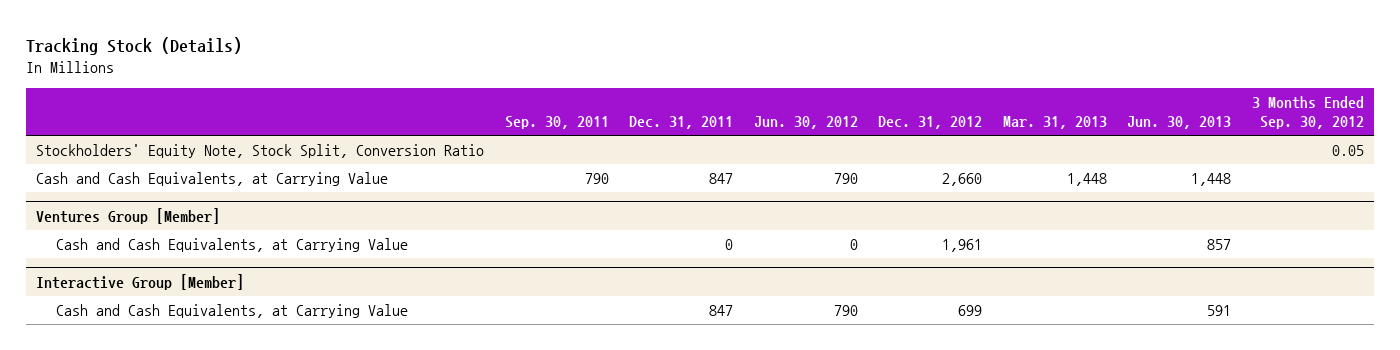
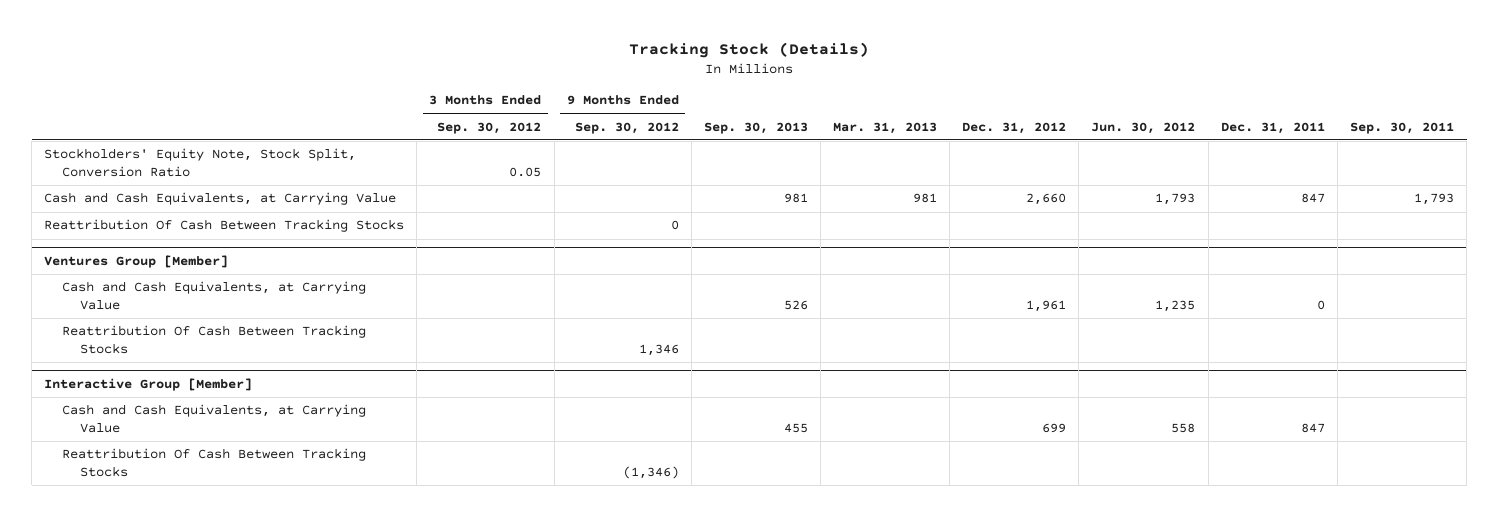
- | Sep. 30, 2011 | Dec. 31, 2011 | Jun. 30, 2012 | Dec. 31, 2012 | Mar. 31, 2013 | Jun. 30, 2013 | 3 Months Ended Sep. 30, 2012
+ | 3 Months Ended Sep. 30, 2012 | 9 Months Ended Sep. 30, 2012 | Sep. 30, 2013 | Mar. 31, 2013 | Dec. 31, 2012 | Jun. 30, 2012 | Dec. 31, 2011 | Sep. 30, 2011
- Cash and Cash Equivalents, at Carrying Value | 790 | 847 | 790 | 2,660 | 1,448 | 1,448 |
+ Cash and Cash Equivalents, at Carrying Value | | | 981 | 981 | 2,660 | 1,793 | 847 | 1,793
+ Reattribution Of Cash Between Tracking Stocks | | 0 | | | | | |
@ Ventures Group [Member]
- Cash and Cash Equivalents, at Carrying Value | | 0 | 0 | 1,961 | | 857 |
+ Cash and Cash Equivalents, at Carrying Value | | | 526 | | 1,961 | 1,235 | 0 |
+ Reattribution Of Cash Between Tracking Stocks | | 1,346 | | | | | |
@ Interactive Group [Member]
- Cash and Cash Equivalents, at Carrying Value | | 847 | 790 | 699 | | 591 |
+ Cash and Cash Equivalents, at Carrying Value | | | 455 | | 699 | 558 | 847 |
+ Reattribution Of Cash Between Tracking Stocks | | (1,346) | | | | | |

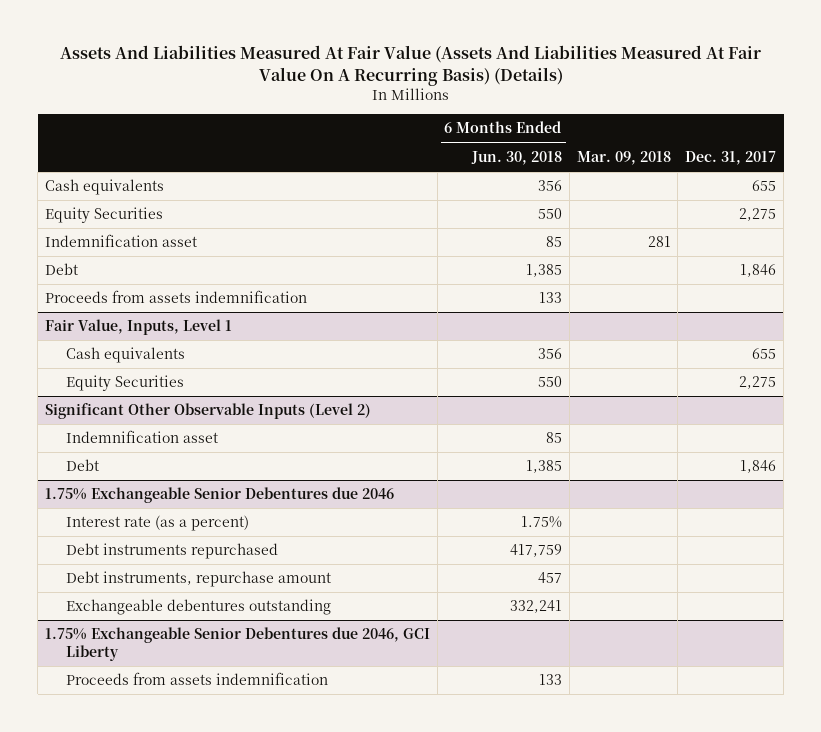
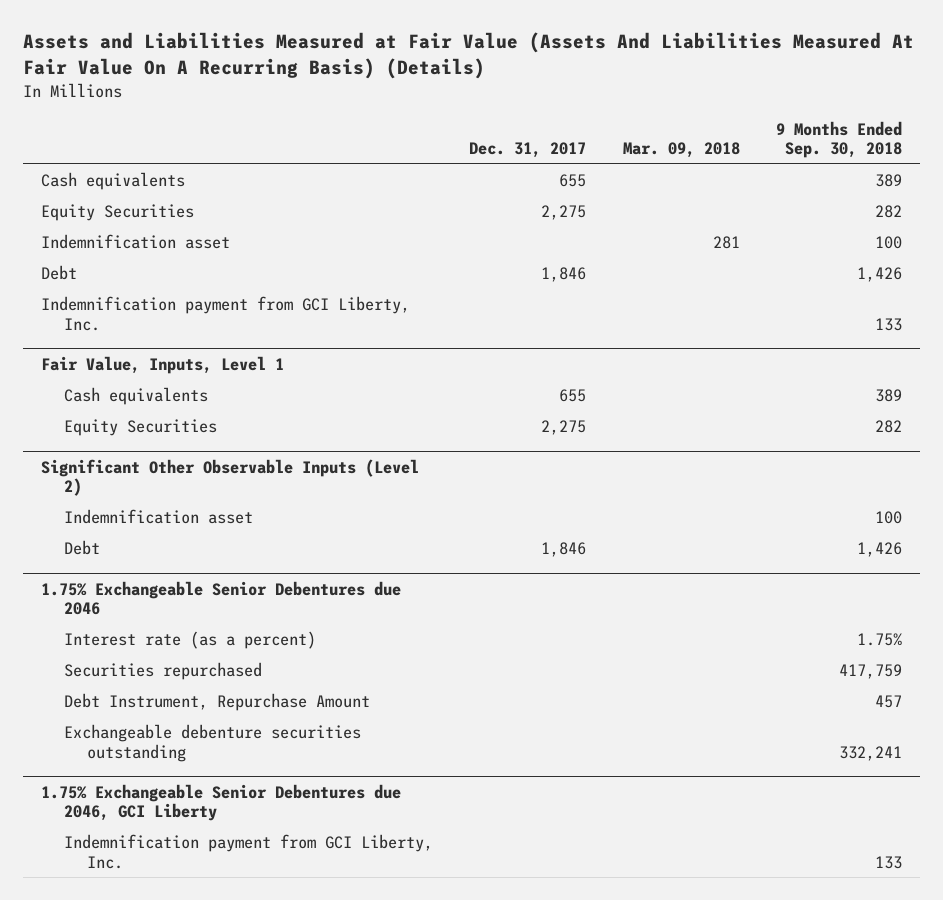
- Assets And Liabilities Measured At Fair Value (Assets And Liabilities Measured At Fair Value On A Recurring Basis) (Details)
+ Assets and Liabilities Measured at Fair Value (Assets And Liabilities Measured At Fair Value On A Recurring Basis) (Details)
- | 6 Months Ended Jun. 30, 2018 | Mar. 09, 2018 | Dec. 31, 2017
+ | Dec. 31, 2017 | Mar. 09, 2018 | 9 Months Ended Sep. 30, 2018
- Proceeds from assets indemnification | 133 | |
+ Indemnification payment from GCI Liberty, Inc. | | | 133
@ 1.75% Exchangeable Senior Debentures due 2046
- Debt instruments repurchased | 417,759 | |
- Debt instruments, repurchase amount | 457 | |
- Exchangeable debentures outstanding | 332,241 | |
+ Securities repurchased | | | 417,759
+ Debt Instrument, Repurchase Amount | | | 457
+ Exchangeable debenture securities outstanding | | | 332,241
@ 1.75% Exchangeable Senior Debentures due 2046, GCI Liberty
- Proceeds from assets indemnification | 133 | |
+ Indemnification payment from GCI Liberty, Inc. | | | 133

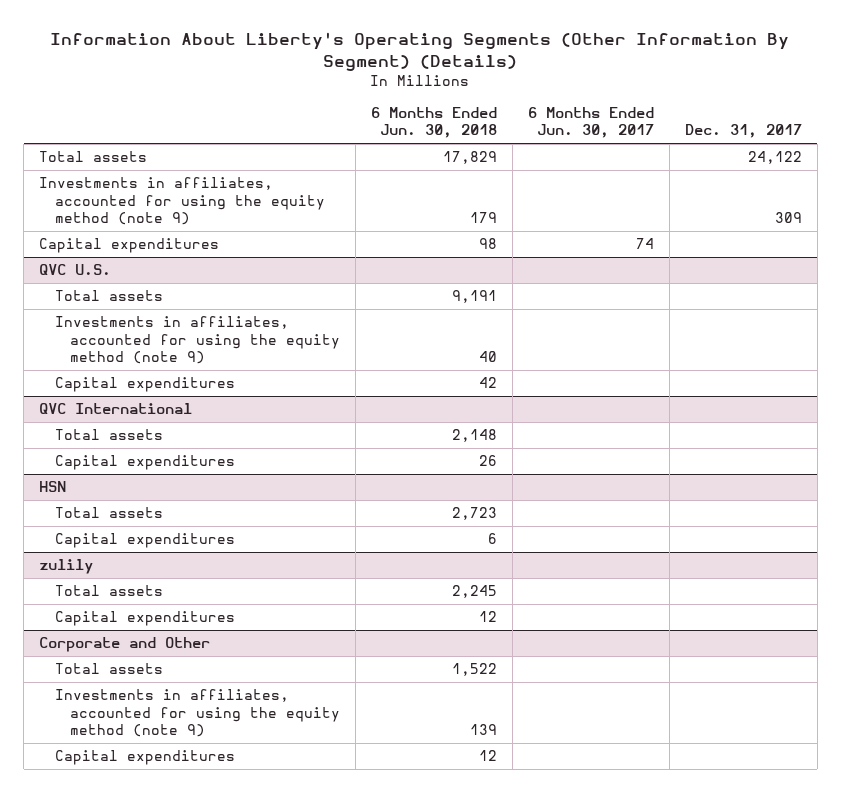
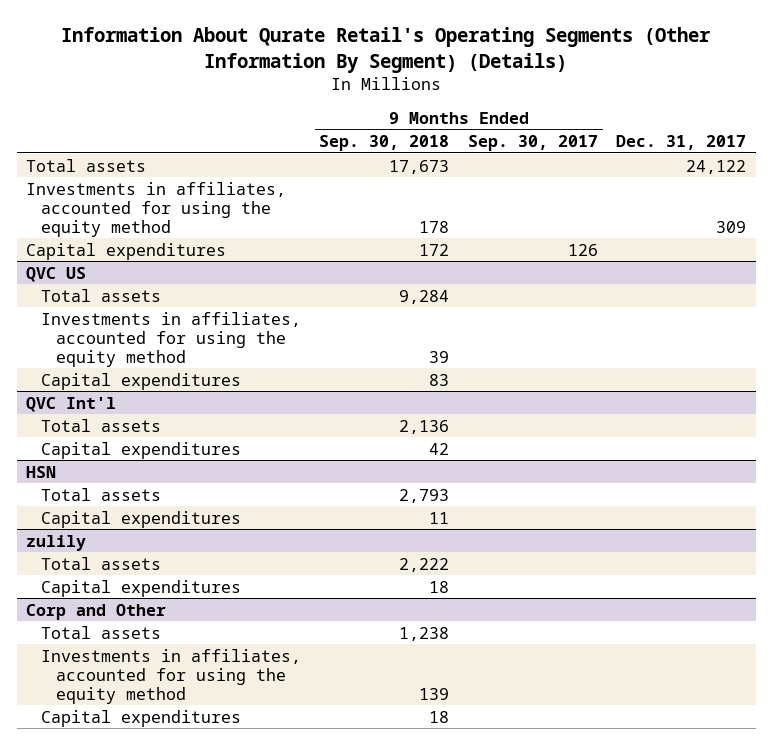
- Information About Liberty's Operating Segments (Other Information By Segment) (Details)
+ Information About Qurate Retail's Operating Segments (Other Information By Segment) (Details)
- | 6 Months Ended Jun. 30, 2018 | 6 Months Ended Jun. 30, 2017 | Dec. 31, 2017
+ | 9 Months Ended Sep. 30, 2018 | 9 Months Ended Sep. 30, 2017 | Dec. 31, 2017
- Investments in affiliates, accounted for using the equity method (note 9) | 179 | | 309
+ Investments in affiliates, accounted for using the equity method | 178 | | 309
- QVC U.S.
+ QVC US
- Investments in affiliates, accounted for using the equity method (note 9) | 40 | |
+ Investments in affiliates, accounted for using the equity method | 39 | |
- QVC International
+ QVC Int'l
- Corporate and Other
- Total assets | 1,522 | |
- Investments in affiliates, accounted for using the equity method (note 9) | 139 | |
- Capital expenditures | 12 | |
+ Corp and Other
+ Total assets | 1,238 | |
+ Investments in affiliates, accounted for using the equity method | 139 | |
+ Capital expenditures | 18 | |

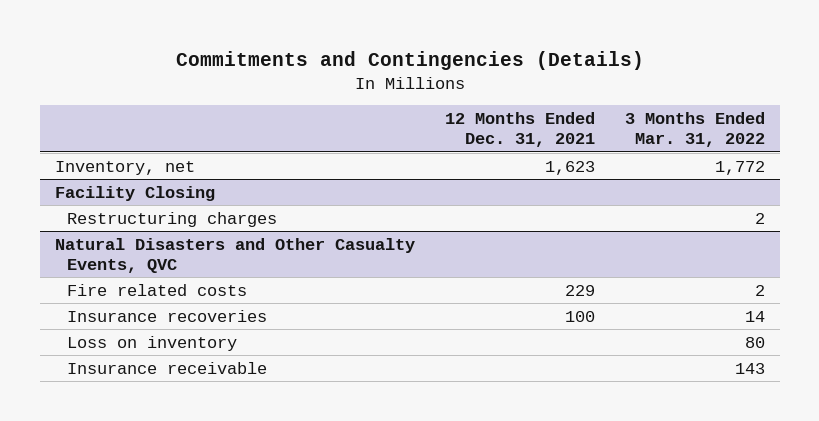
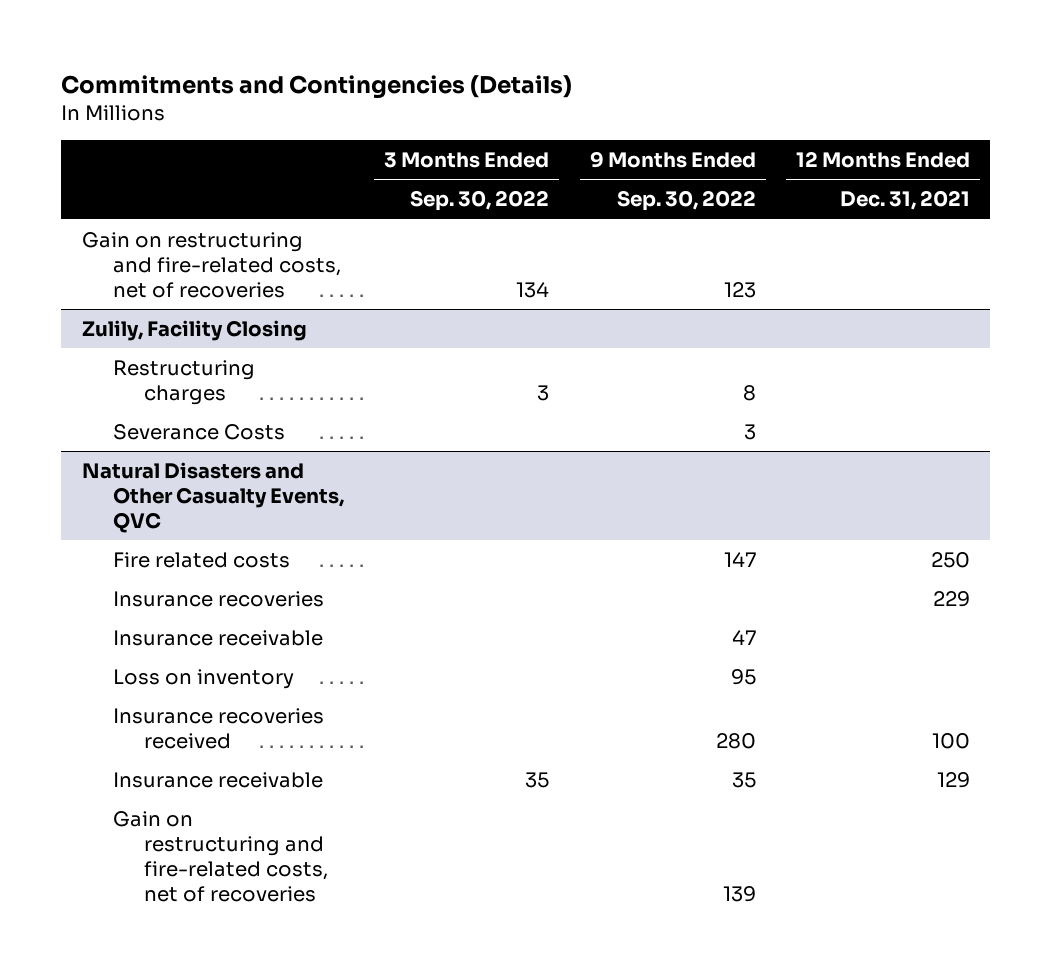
- | 12 Months Ended Dec. 31, 2021 | 3 Months Ended Mar. 31, 2022
+ | 3 Months Ended Sep. 30, 2022 | 9 Months Ended Sep. 30, 2022 | 12 Months Ended Dec. 31, 2021
- Inventory, net | 1,623 | 1,772
- Facility Closing
+ Gain on restructuring and fire-related costs, net of recoveries | 134 | 123 |
+ Zulily, Facility Closing
+ Severance Costs | | 3 |
@ Natural Disasters and Other Casualty Events, QVC
- Fire related costs | 229 | 2
- Insurance recoveries | 100 | 14
+ Fire related costs | | 147 | 250
+ Insurance recoveries | | | 229
moved down: Loss on inventory | | 95 |
+ Insurance recoveries received | | 280 | 100
+ Insurance receivable | 35 | 35 | 129
+ Gain on restructuring and fire-related costs, net of recoveries | | 139 |

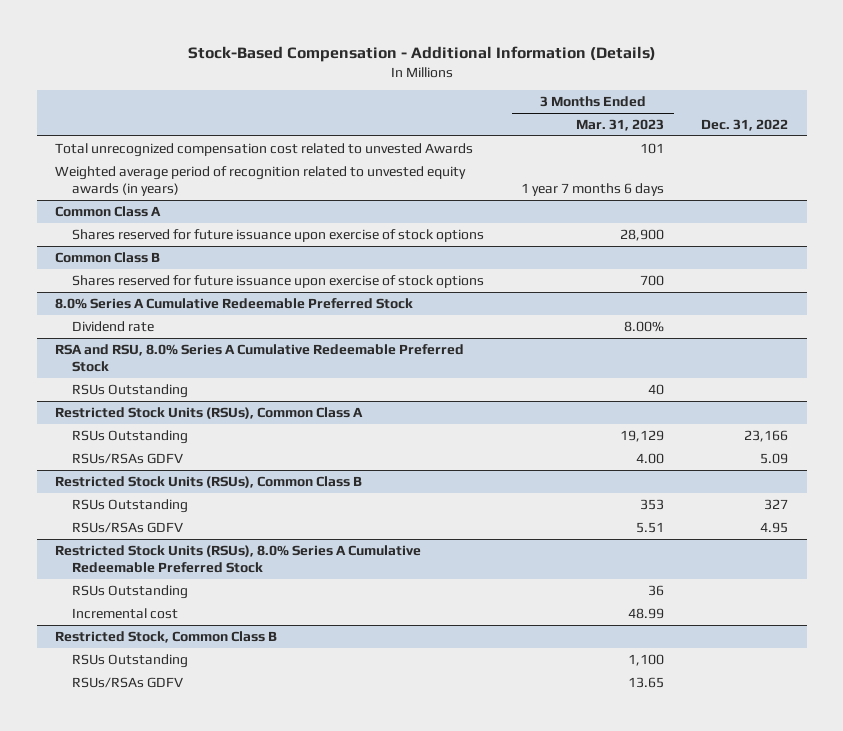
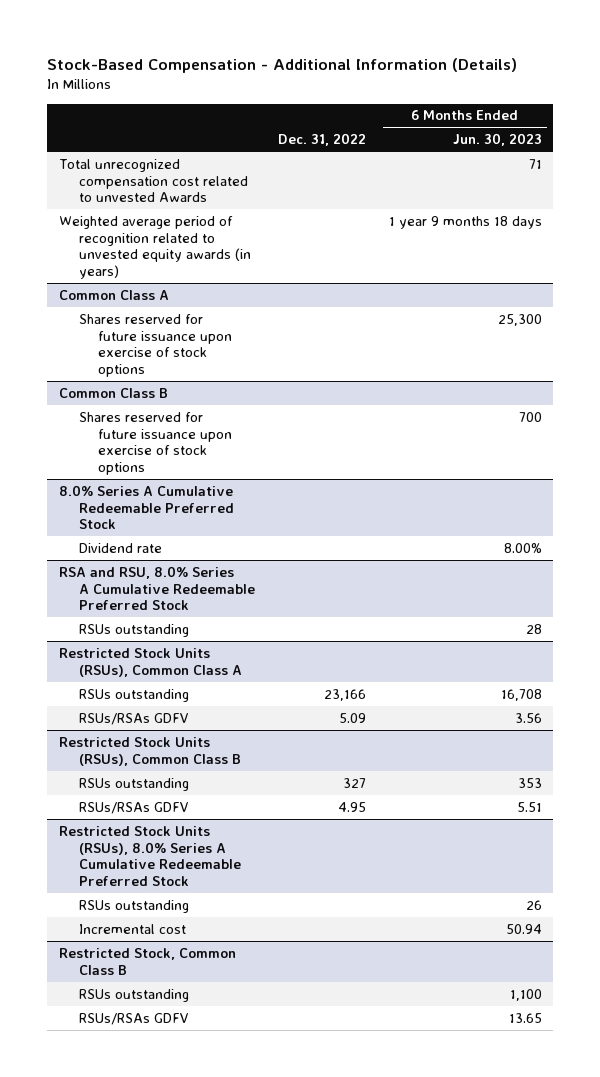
- | 3 Months Ended Mar. 31, 2023 | Dec. 31, 2022
+ | Dec. 31, 2022 | 6 Months Ended Jun. 30, 2023
@ RSA and RSU, 8.0% Series A Cumulative Redeemable Preferred Stock
- RSUs Outstanding | 40 |
+ RSUs outstanding | | 28
@ Restricted Stock Units (RSUs), Common Class A
- RSUs Outstanding | 19,129 | 23,166
+ RSUs outstanding | 23,166 | 16,708
@ Restricted Stock Units (RSUs), Common Class B
- RSUs Outstanding | 353 | 327
+ RSUs outstanding | 327 | 353
@ Restricted Stock Units (RSUs), 8.0% Series A Cumulative Redeemable Preferred Stock
- RSUs Outstanding | 36 |
+ RSUs outstanding | | 26
@ Restricted Stock, Common Class B
- RSUs Outstanding | 1,100 |
+ RSUs outstanding | | 1,100

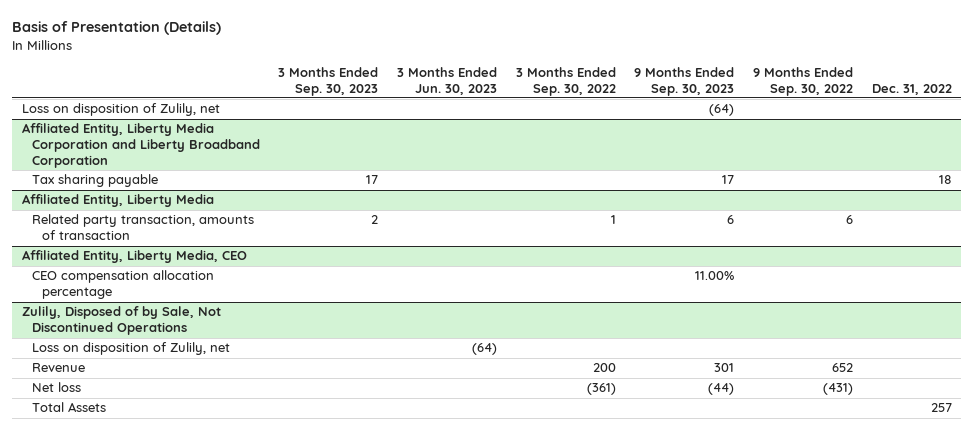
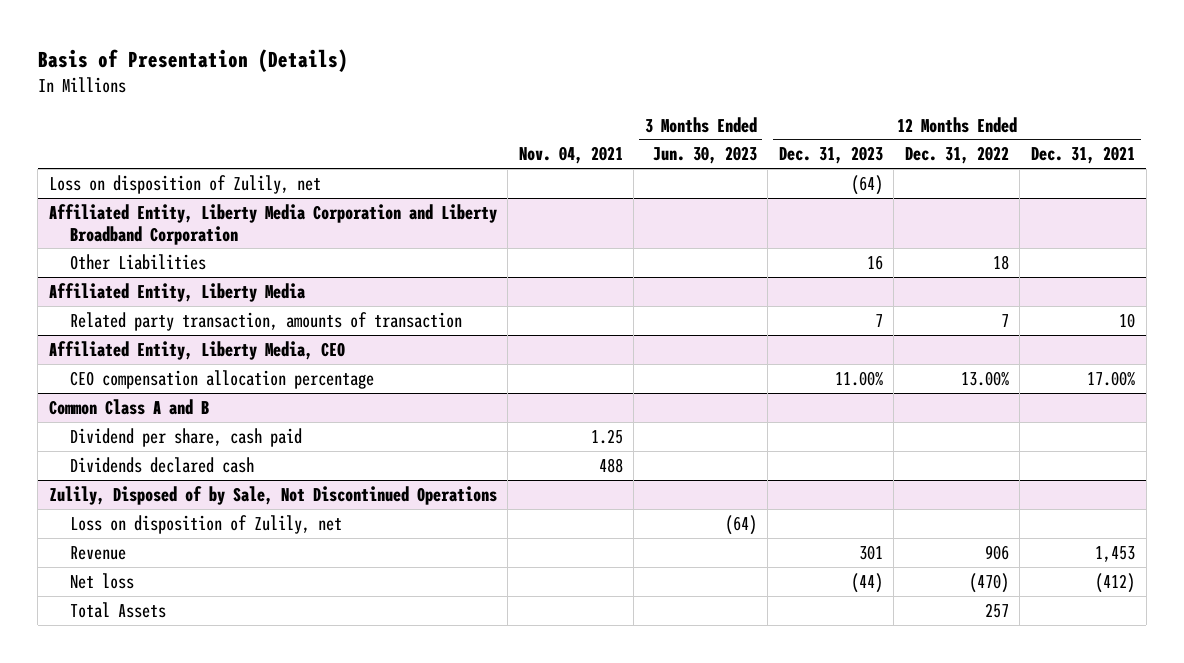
- | 3 Months Ended Sep. 30, 2023 | 3 Months Ended Jun. 30, 2023 | 3 Months Ended Sep. 30, 2022 | 9 Months Ended Sep. 30, 2023 | 9 Months Ended Sep. 30, 2022 | Dec. 31, 2022
+ | Nov. 04, 2021 | 3 Months Ended Jun. 30, 2023 | 12 Months Ended Dec. 31, 2023 | 12 Months Ended Dec. 31, 2022 | 12 Months Ended Dec. 31, 2021
@ Affiliated Entity, Liberty Media Corporation and Liberty Broadband Corporation
- Tax sharing payable | 17 | | | 17 | | 18
+ Other Liabilities | | | 16 | 18 |
+ Common Class A and B
+ Dividend per share, cash paid | 1.25 | | | |
+ Dividends declared cash | 488 | | | |

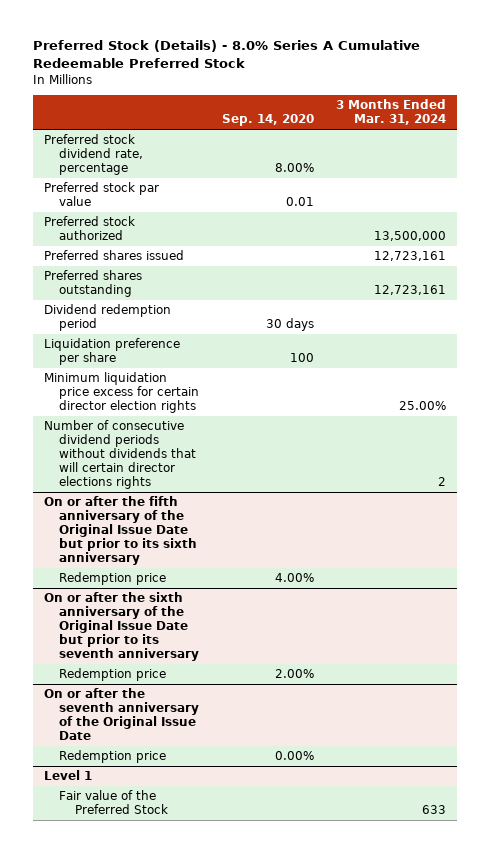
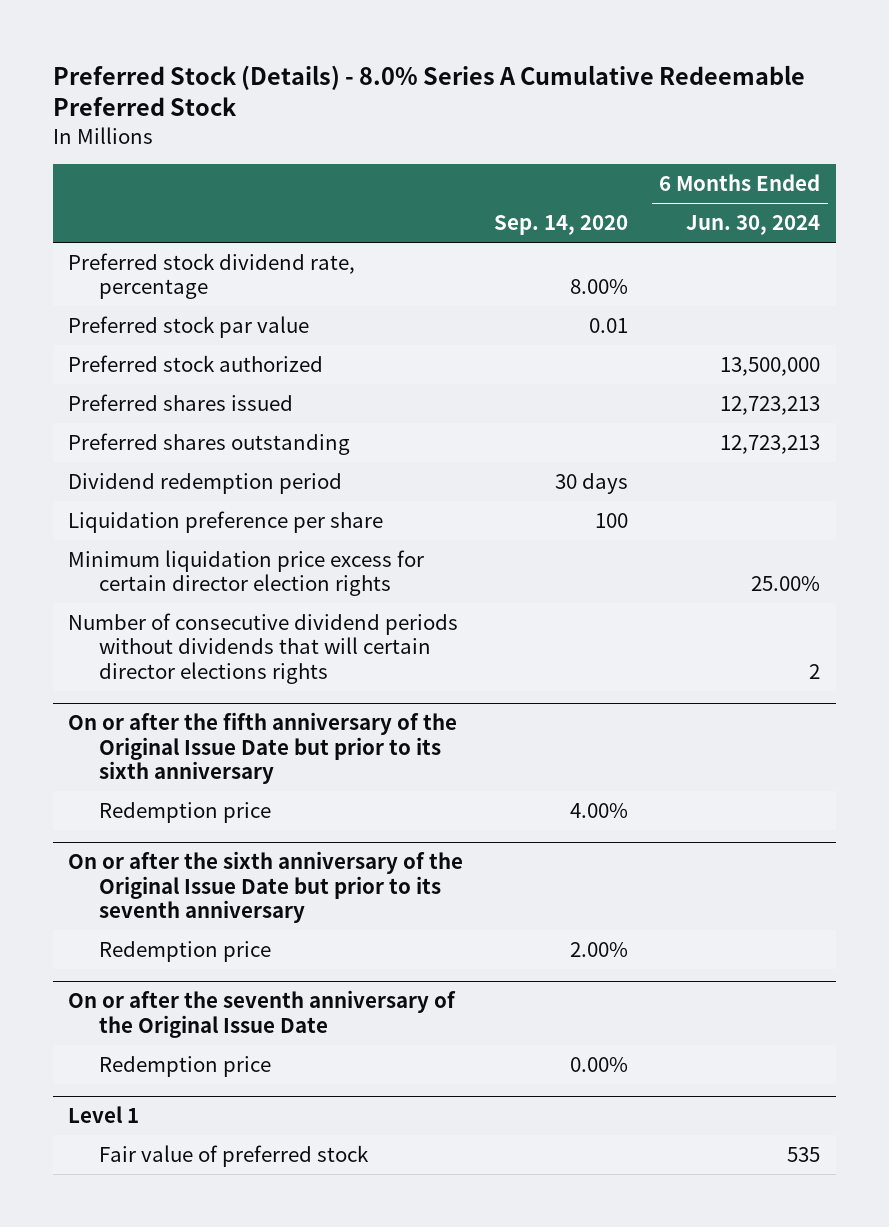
- | Sep. 14, 2020 | 3 Months Ended Mar. 31, 2024
+ | Sep. 14, 2020 | 6 Months Ended Jun. 30, 2024
@ Level 1
- Fair value of the Preferred Stock | | 633
+ Fair value of preferred stock | | 535

